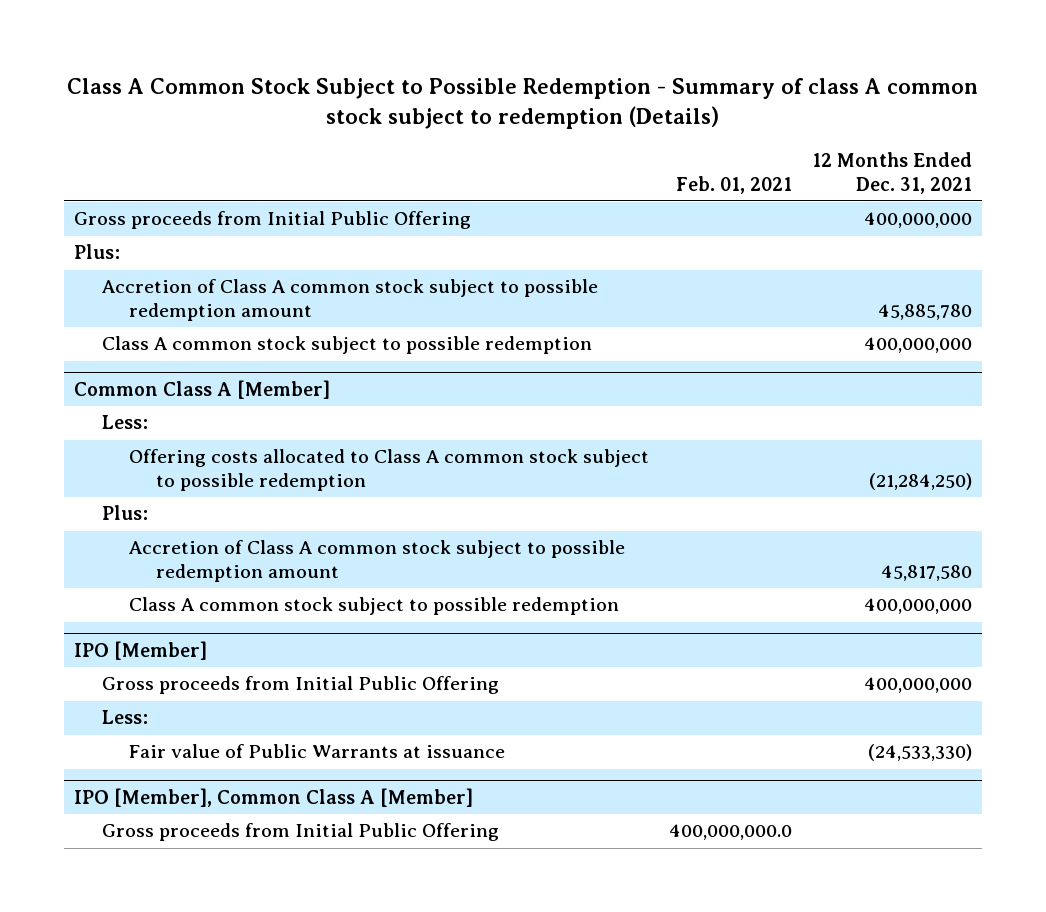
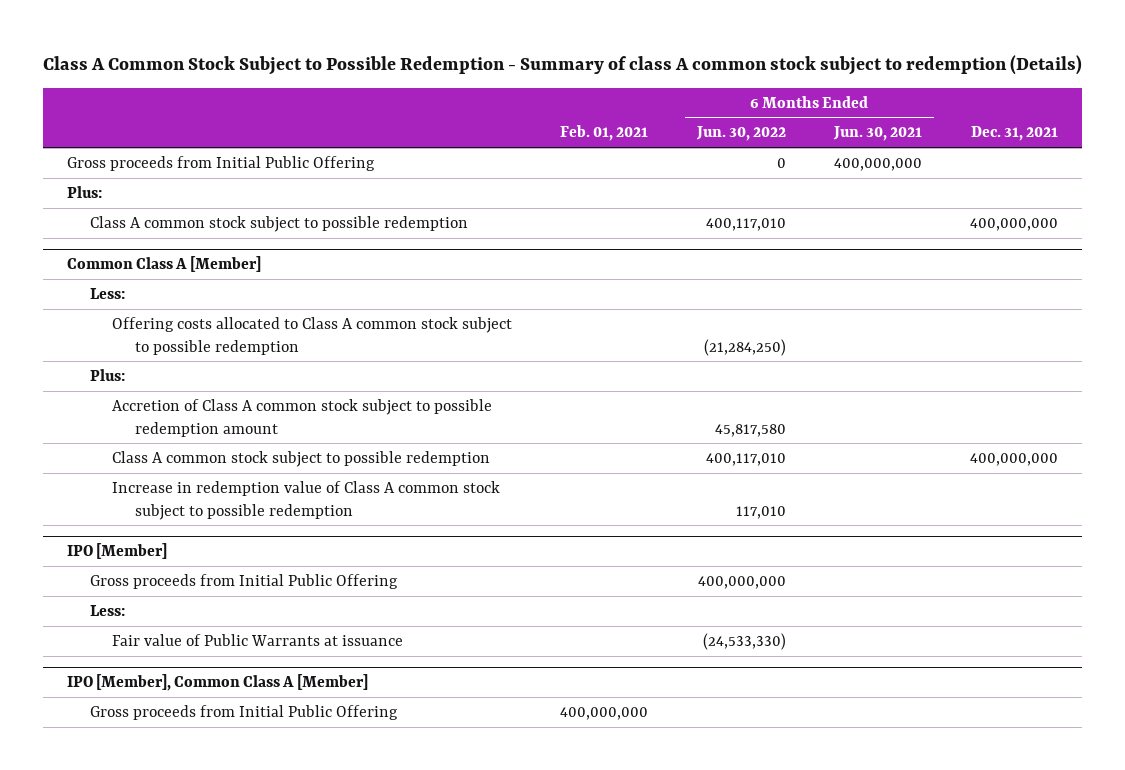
- | Feb. 01, 2021 | 12 Months Ended Dec. 31, 2021
+ | Feb. 01, 2021 | 6 Months Ended Jun. 30, 2022 | 6 Months Ended Jun. 30, 2021 | Dec. 31, 2021
- Accretion of Class A common stock subject to possible redemption amount | | 45,885,780
@ Common Class A [Member]
+ Increase in redemption value of Class A common stock subject to possible redemption | | 117,010 | |
@ IPO [Member], Common Class A [Member]
- Gross proceeds from Initial Public Offering | 400,000,000.0 |
+ Gross proceeds from Initial Public Offering | 400,000,000 | | |

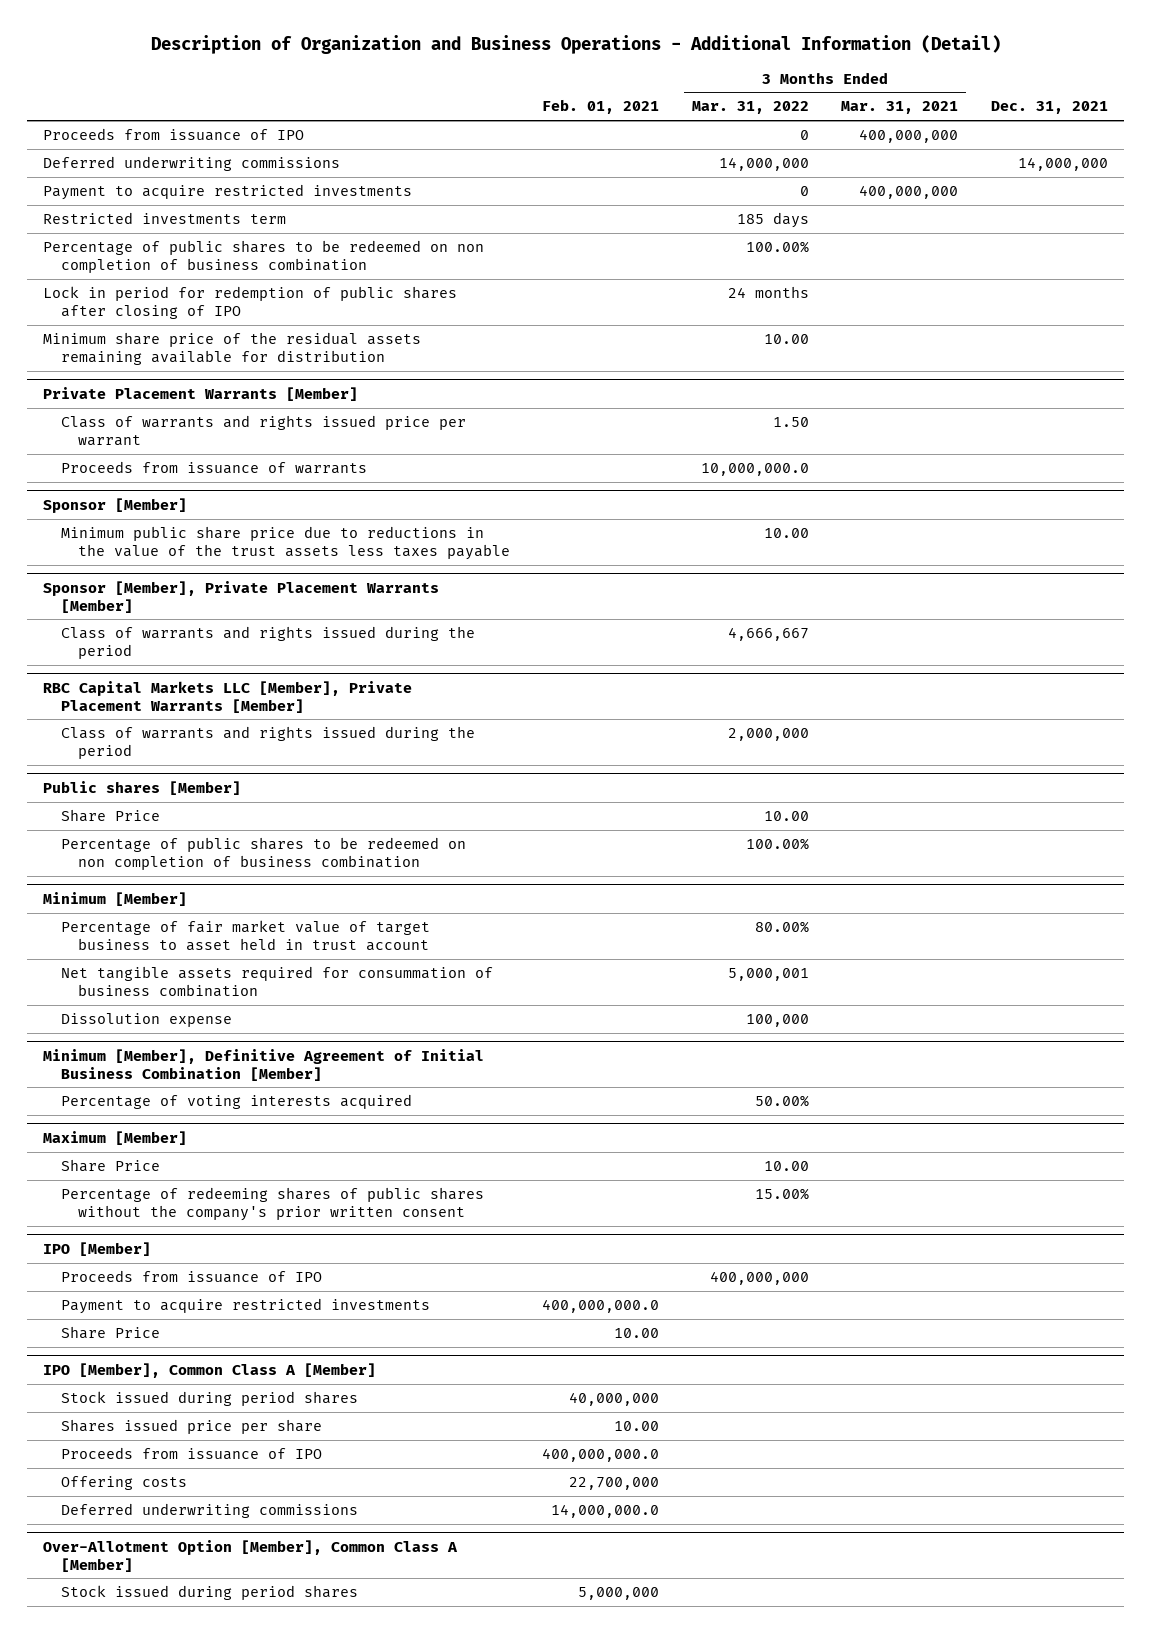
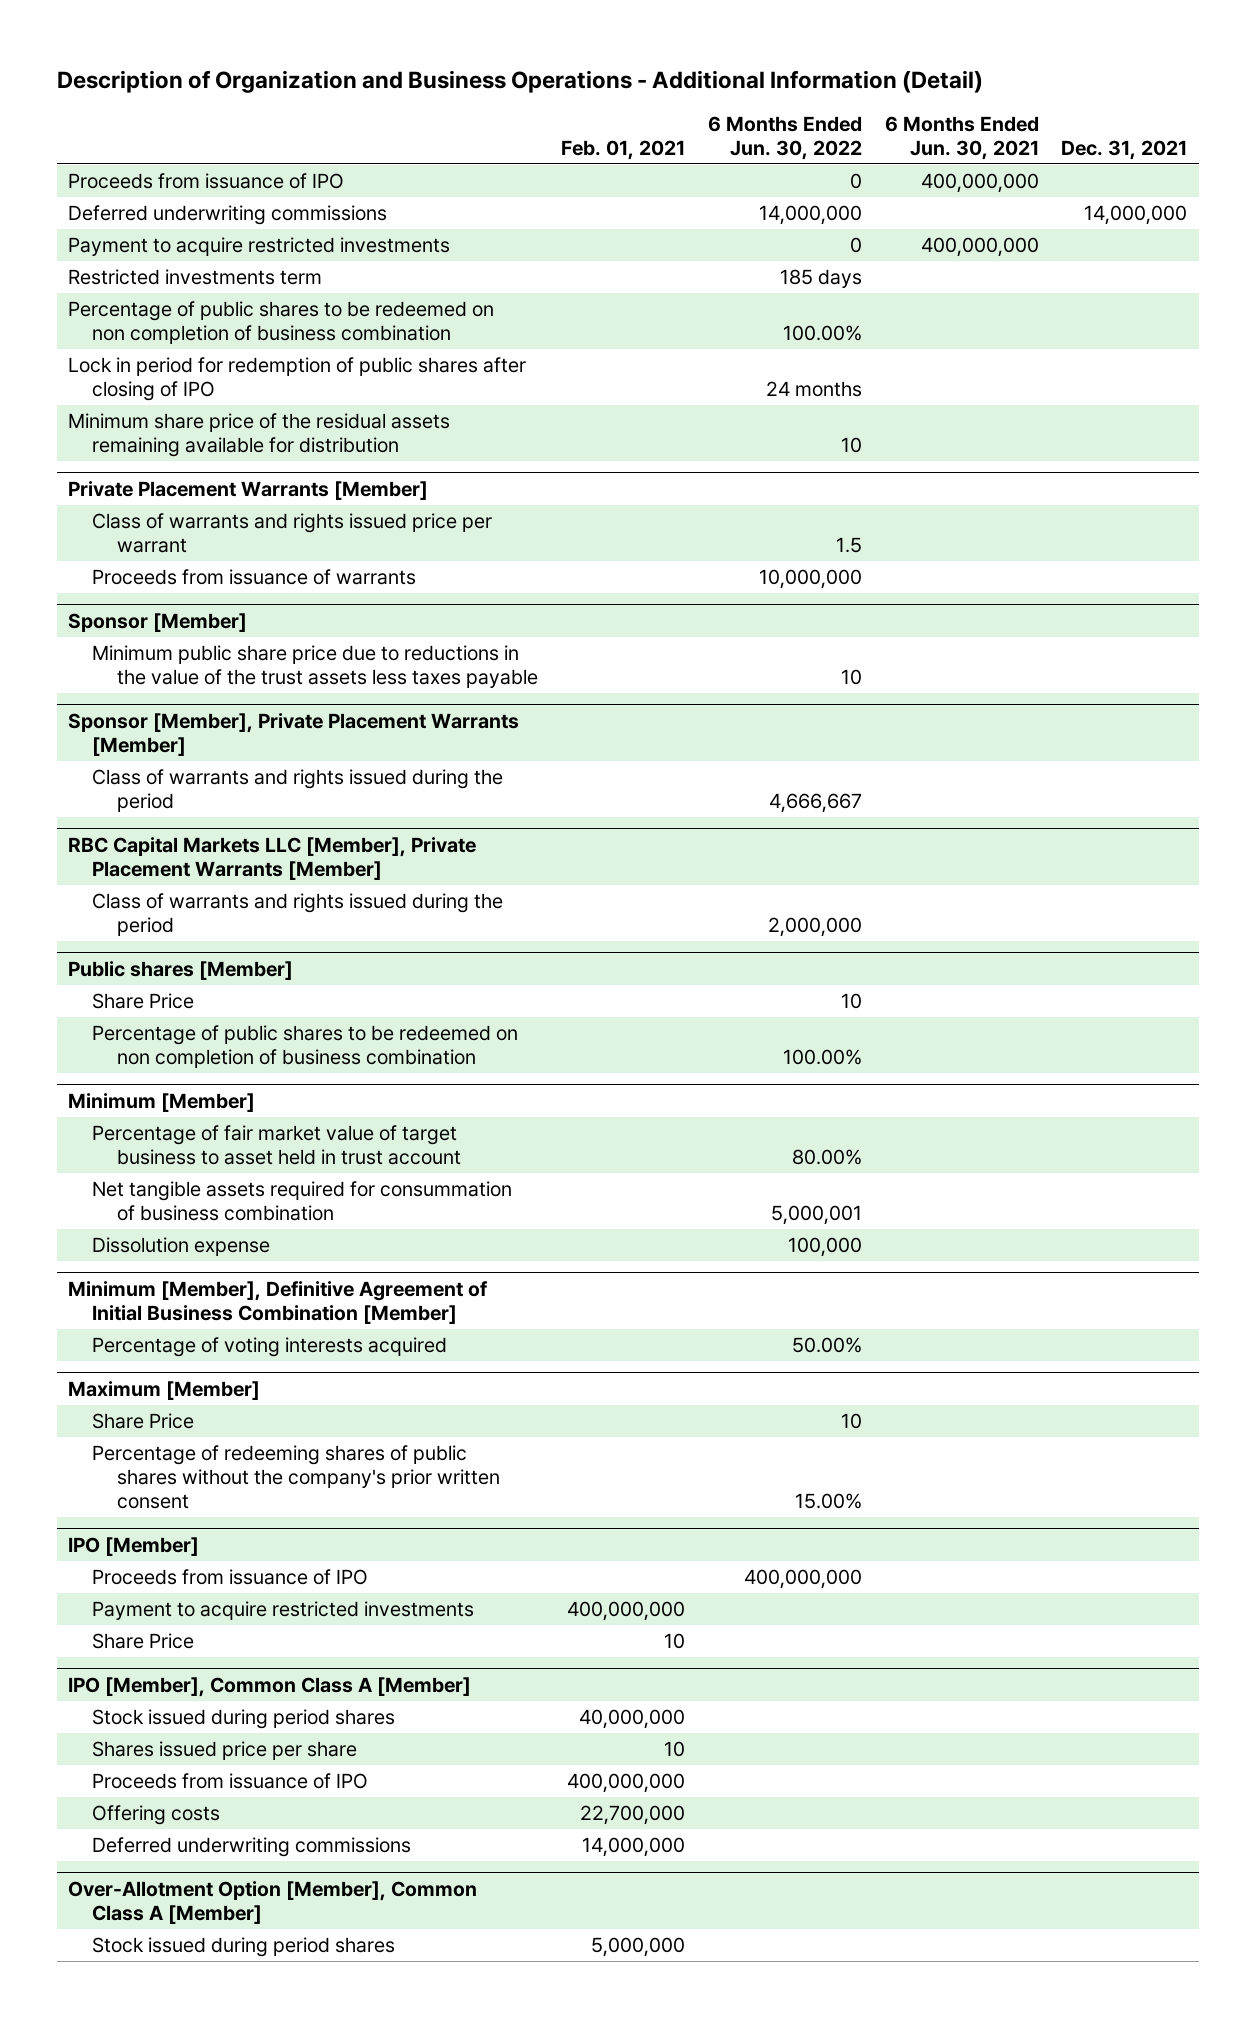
- | Feb. 01, 2021 | 3 Months Ended Mar. 31, 2022 | 3 Months Ended Mar. 31, 2021 | Dec. 31, 2021
+ | Feb. 01, 2021 | 6 Months Ended Jun. 30, 2022 | 6 Months Ended Jun. 30, 2021 | Dec. 31, 2021
@ IPO [Member]
- Payment to acquire restricted investments | 400,000,000.0 | | |
- Share Price | 10.00 | | |
+ Payment to acquire restricted investments | 400,000,000 | | |
+ Share Price | 10 | | |
@ IPO [Member], Common Class A [Member]
- Shares issued price per share | 10.00 | | |
- Proceeds from issuance of IPO | 400,000,000.0 | | |
+ Shares issued price per share | 10 | | |
+ Proceeds from issuance of IPO | 400,000,000 | | |
- Deferred underwriting commissions | 14,000,000.0 | | |
+ Deferred underwriting commissions | 14,000,000 | | |

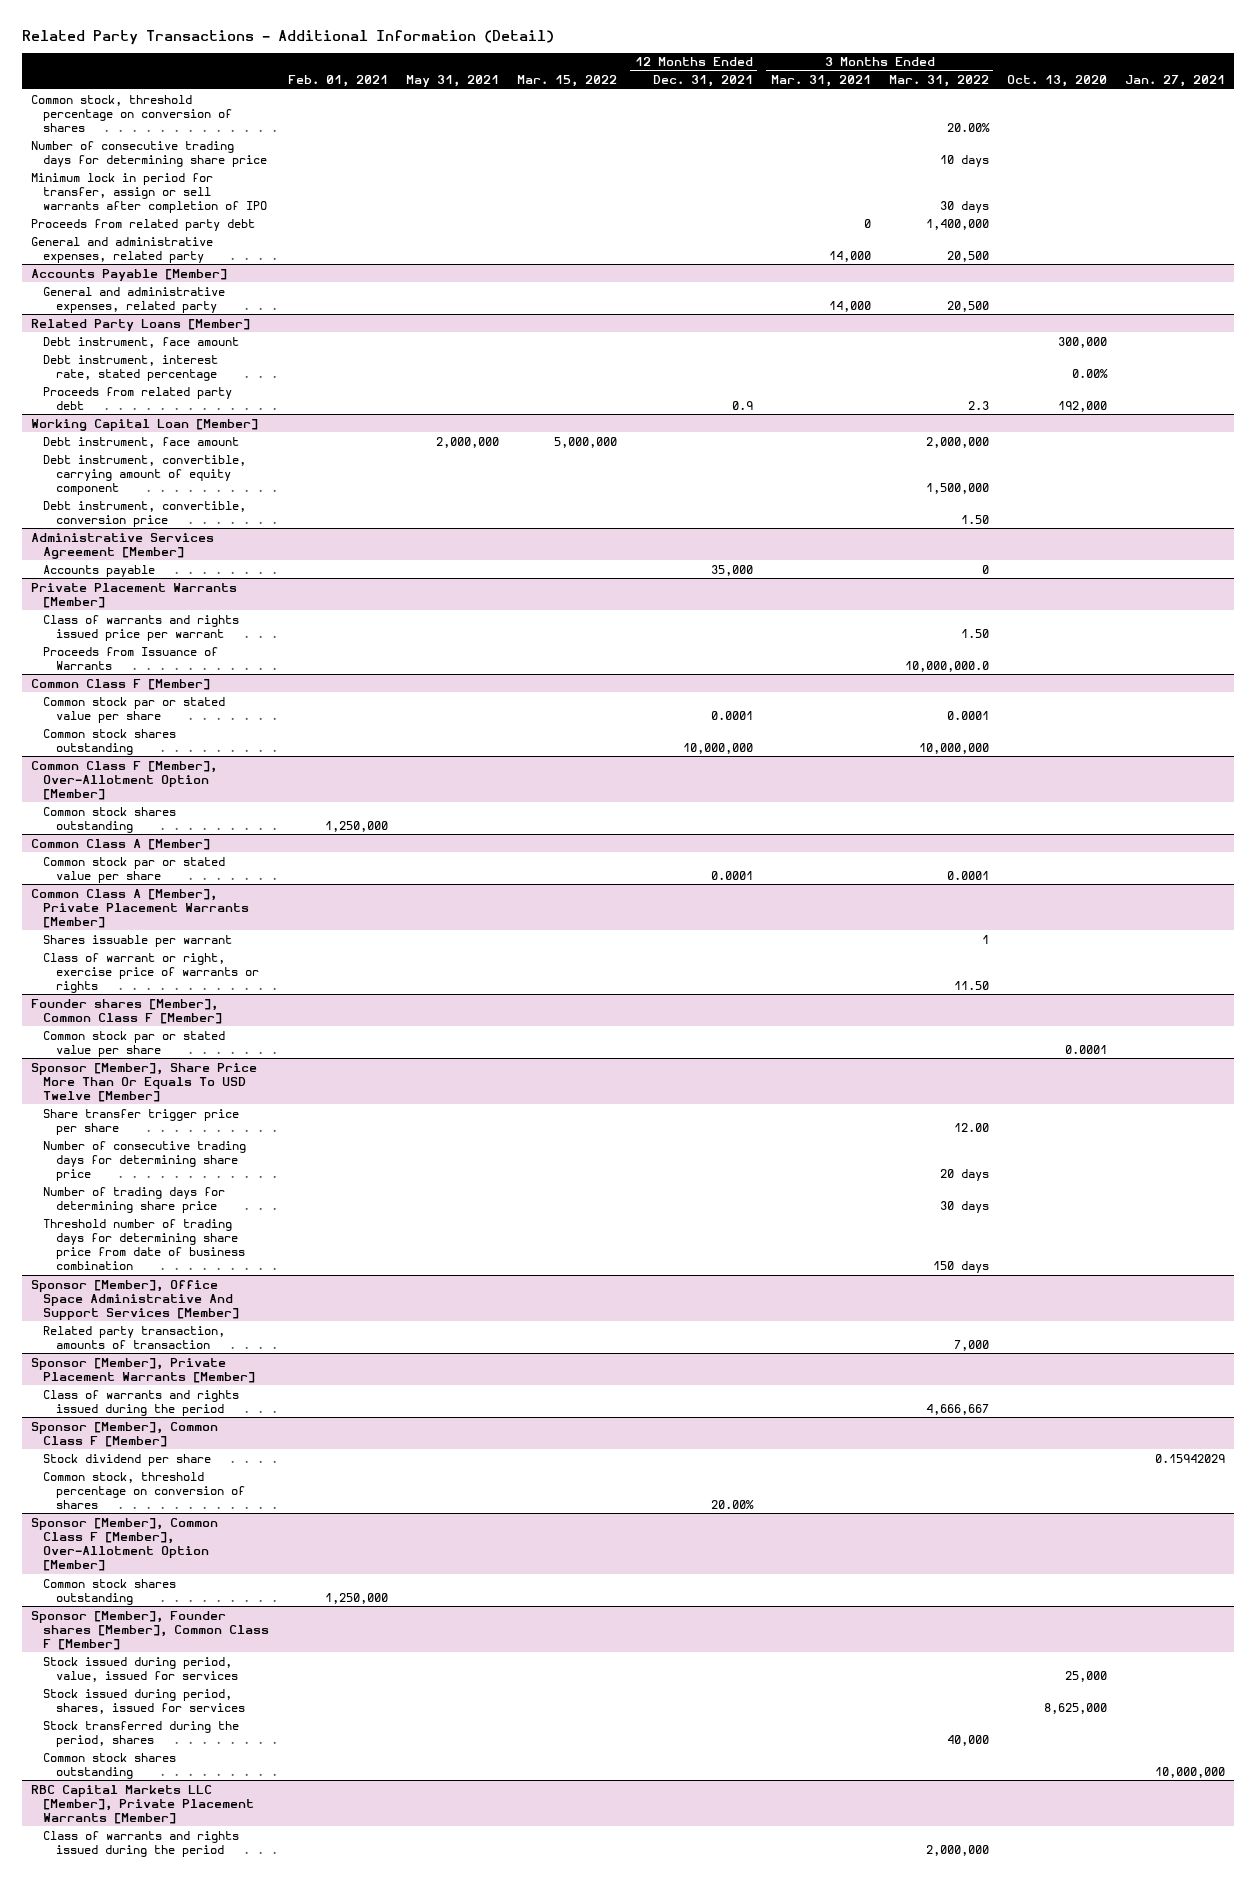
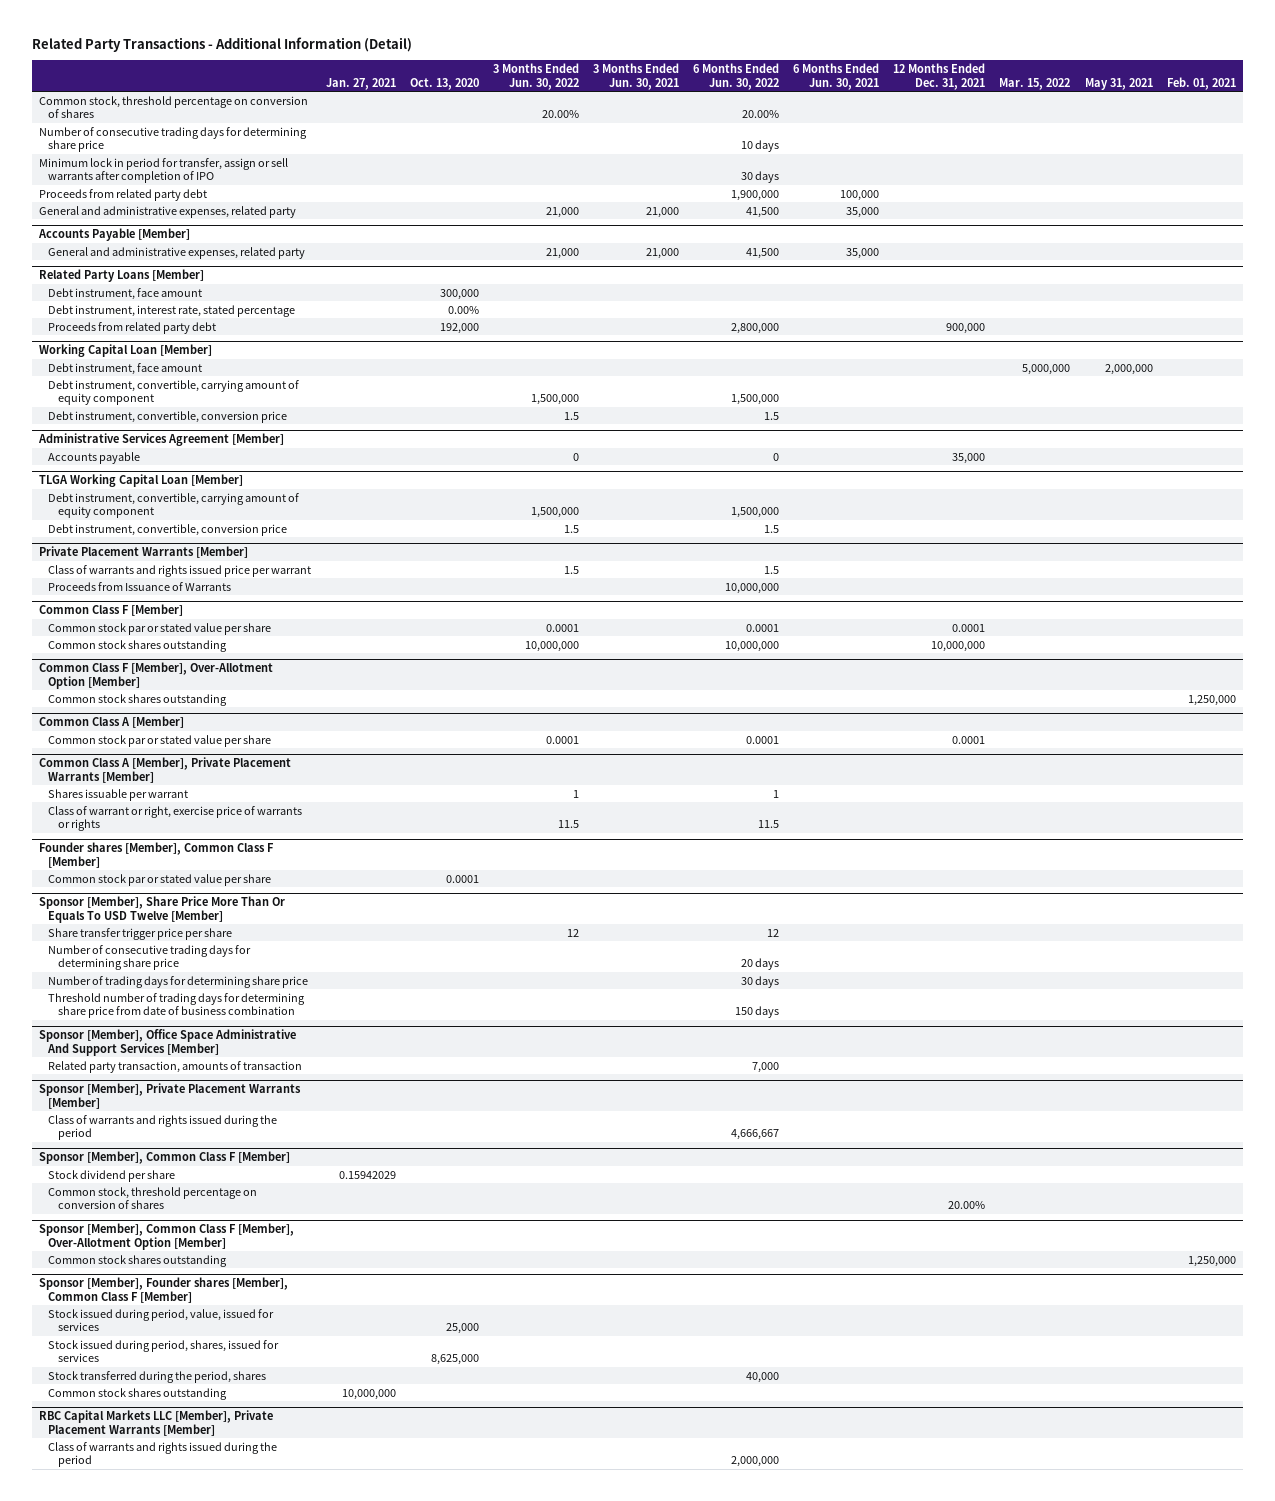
- | Feb. 01, 2021 | May 31, 2021 | Mar. 15, 2022 | 12 Months Ended Dec. 31, 2021 | 3 Months Ended Mar. 31, 2021 | 3 Months Ended Mar. 31, 2022 | Oct. 13, 2020 | Jan. 27, 2021
+ | Jan. 27, 2021 | Oct. 13, 2020 | 3 Months Ended Jun. 30, 2022 | 3 Months Ended Jun. 30, 2021 | 6 Months Ended Jun. 30, 2022 | 6 Months Ended Jun. 30, 2021 | 12 Months Ended Dec. 31, 2021 | Mar. 15, 2022 | May 31, 2021 | Feb. 01, 2021
@ Related Party Loans [Member]
- Proceeds from related party debt | | | | 0.9 | | 2.3 | 192,000 |
+ Proceeds from related party debt | | 192,000 | | | 2,800,000 | | 900,000 | | |
+ TLGA Working Capital Loan [Member]
+ Debt instrument, convertible, carrying amount of equity component | | | 1,500,000 | | 1,500,000 | | | | |
+ Debt instrument, convertible, conversion price | | | 1.5 | | 1.5 | | | | |

